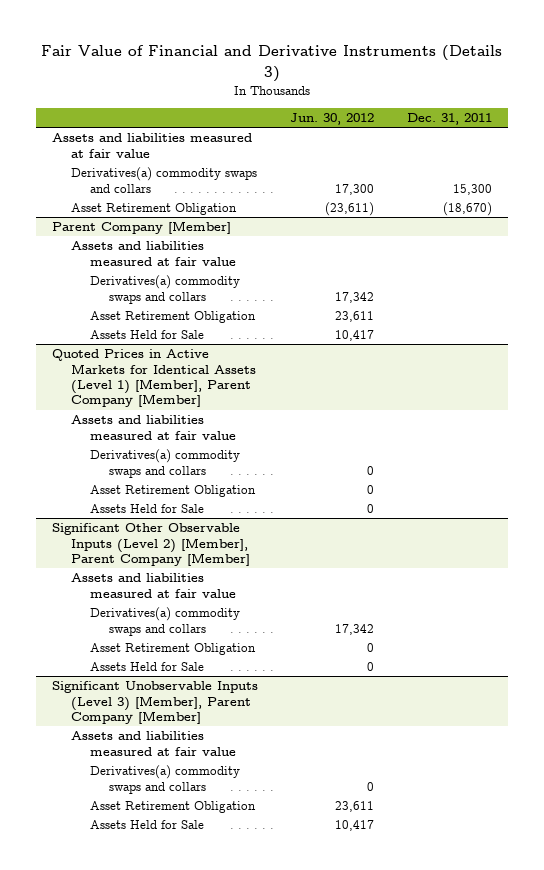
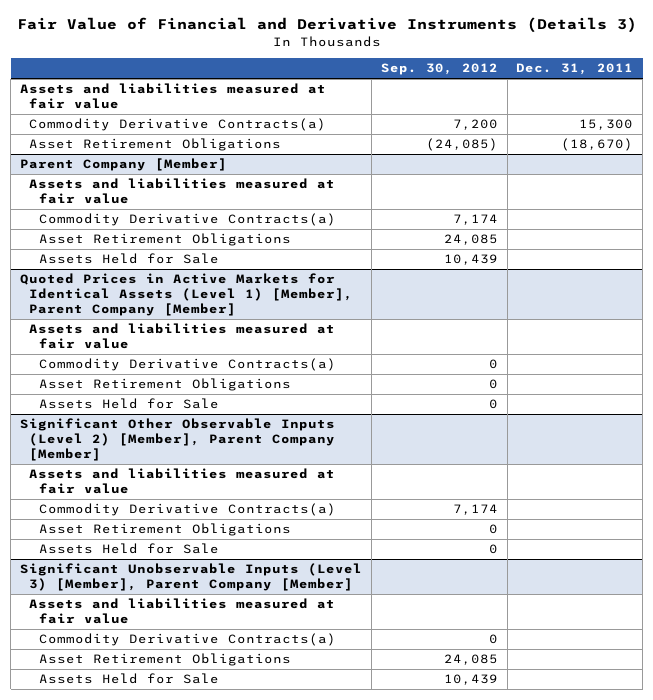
- | Jun. 30, 2012 | Dec. 31, 2011
+ | Sep. 30, 2012 | Dec. 31, 2011
- Derivatives(a) commodity swaps and collars | 17,300 | 15,300
- Asset Retirement Obligation | (23,611) | (18,670)
+ Commodity Derivative Contracts(a) | 7,200 | 15,300
+ Asset Retirement Obligations | (24,085) | (18,670)
@ Parent Company [Member]
- Derivatives(a) commodity swaps and collars | 17,342 |
- Asset Retirement Obligation | 23,611 |
+ Commodity Derivative Contracts(a) | 7,174 |
+ Asset Retirement Obligations | 24,085 |
@ Quoted Prices in Active Markets for Identical Assets (Level 1) [Member], Parent Company [Member]
- Derivatives(a) commodity swaps and collars | 0 |
- Asset Retirement Obligation | 0 |
+ Commodity Derivative Contracts(a) | 0 |
+ Asset Retirement Obligations | 0 |
@ Significant Other Observable Inputs (Level 2) [Member], Parent Company [Member]
- Derivatives(a) commodity swaps and collars | 17,342 |
- Asset Retirement Obligation | 0 |
+ Commodity Derivative Contracts(a) | 7,174 |
+ Asset Retirement Obligations | 0 |
@ Significant Unobservable Inputs (Level 3) [Member], Parent Company [Member]
- Derivatives(a) commodity swaps and collars | 0 |
- Asset Retirement Obligation | 23,611 |
+ Commodity Derivative Contracts(a) | 0 |
+ Asset Retirement Obligations | 24,085 |

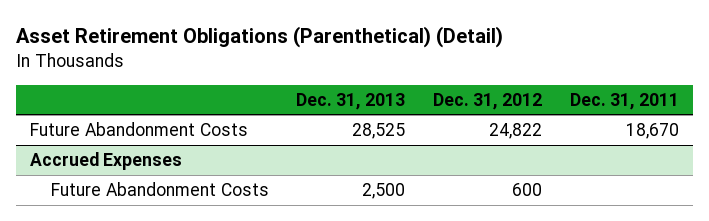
- Fair Value of Financial and Derivative Instruments (Details 3)
+ Asset Retirement Obligations (Parenthetical) (Detail)
- | Sep. 30, 2012 | Dec. 31, 2011
+ | Dec. 31, 2013 | Dec. 31, 2012 | Dec. 31, 2011
- Assets and liabilities measured at fair value
- Commodity Derivative Contracts(a) | 7,200 | 15,300
- Asset Retirement Obligations | (24,085) | (18,670)
- Parent Company [Member]
- Assets and liabilities measured at fair value
- Commodity Derivative Contracts(a) | 7,174 |
- Asset Retirement Obligations | 24,085 |
- Assets Held for Sale | 10,439 |
- Quoted Prices in Active Markets for Identical Assets (Level 1) [Member], Parent Company [Member]
- Assets and liabilities measured at fair value
- Commodity Derivative Contracts(a) | 0 |
- Asset Retirement Obligations | 0 |
- Assets Held for Sale | 0 |
- Significant Other Observable Inputs (Level 2) [Member], Parent Company [Member]
- Assets and liabilities measured at fair value
- Commodity Derivative Contracts(a) | 7,174 |
- Asset Retirement Obligations | 0 |
- Assets Held for Sale | 0 |
- Significant Unobservable Inputs (Level 3) [Member], Parent Company [Member]
- Assets and liabilities measured at fair value
- Commodity Derivative Contracts(a) | 0 |
- Asset Retirement Obligations | 24,085 |
- Assets Held for Sale | 10,439 |
+ Future Abandonment Costs | 28,525 | 24,822 | 18,670
+ Accrued Expenses
+ Future Abandonment Costs | 2,500 | 600 |

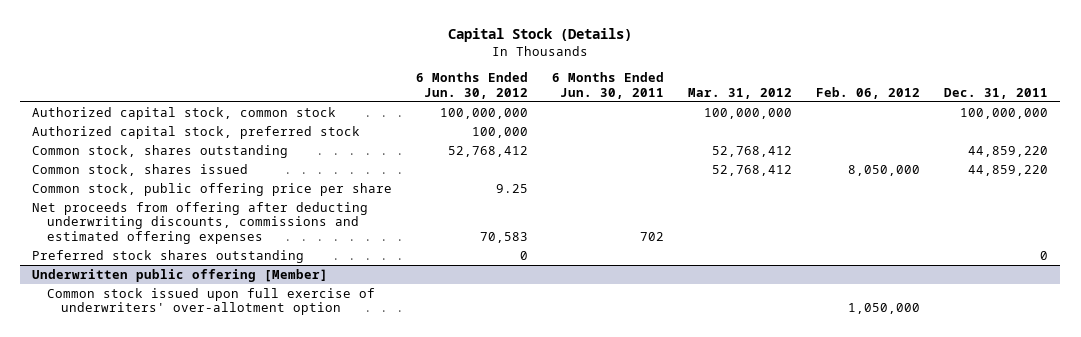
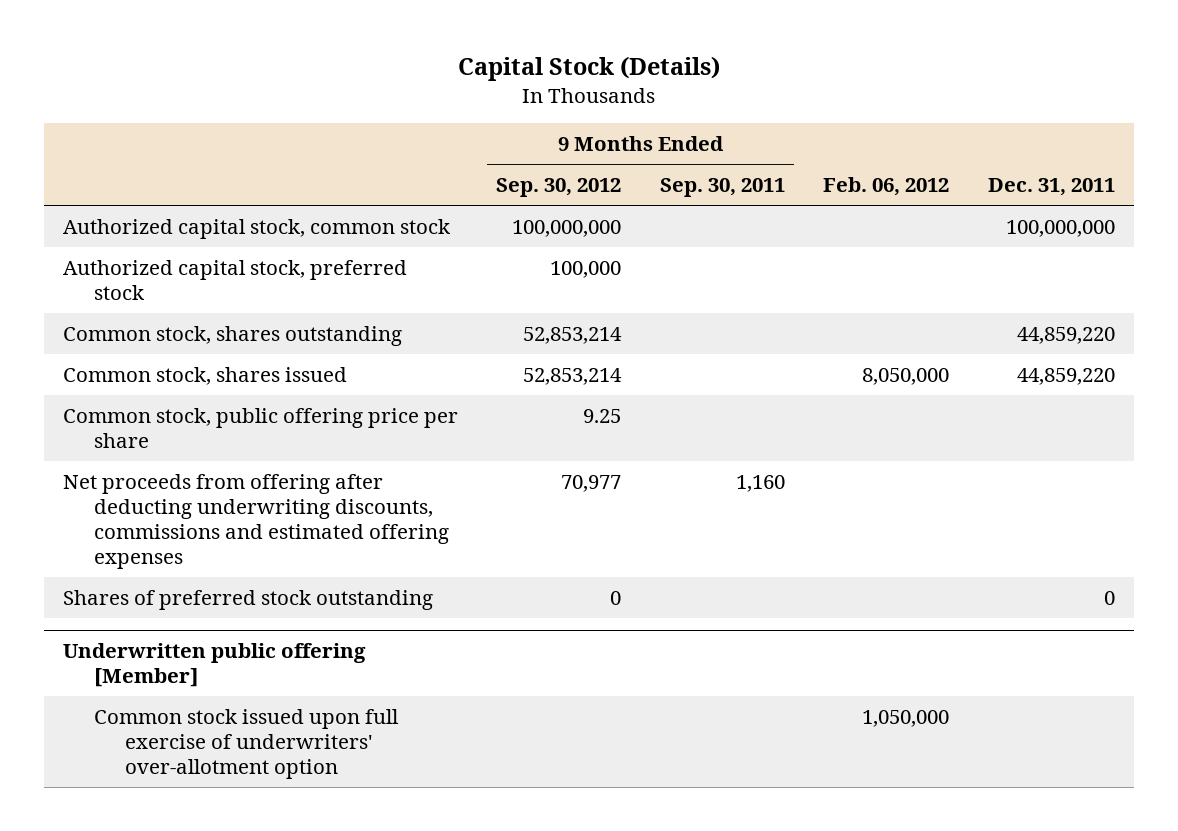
- | 6 Months Ended Jun. 30, 2012 | 6 Months Ended Jun. 30, 2011 | Mar. 31, 2012 | Feb. 06, 2012 | Dec. 31, 2011
+ | 9 Months Ended Sep. 30, 2012 | 9 Months Ended Sep. 30, 2011 | Feb. 06, 2012 | Dec. 31, 2011
- Preferred stock shares outstanding | 0 | | | | 0
+ Shares of preferred stock outstanding | 0 | | | 0

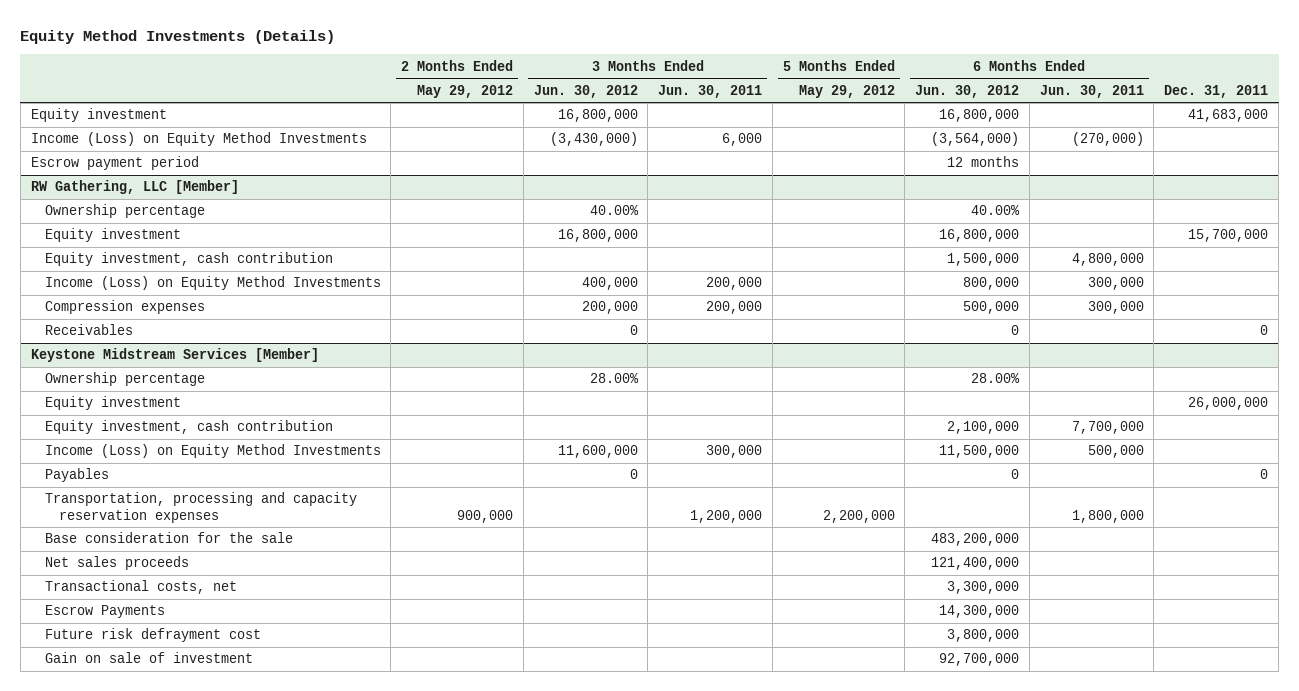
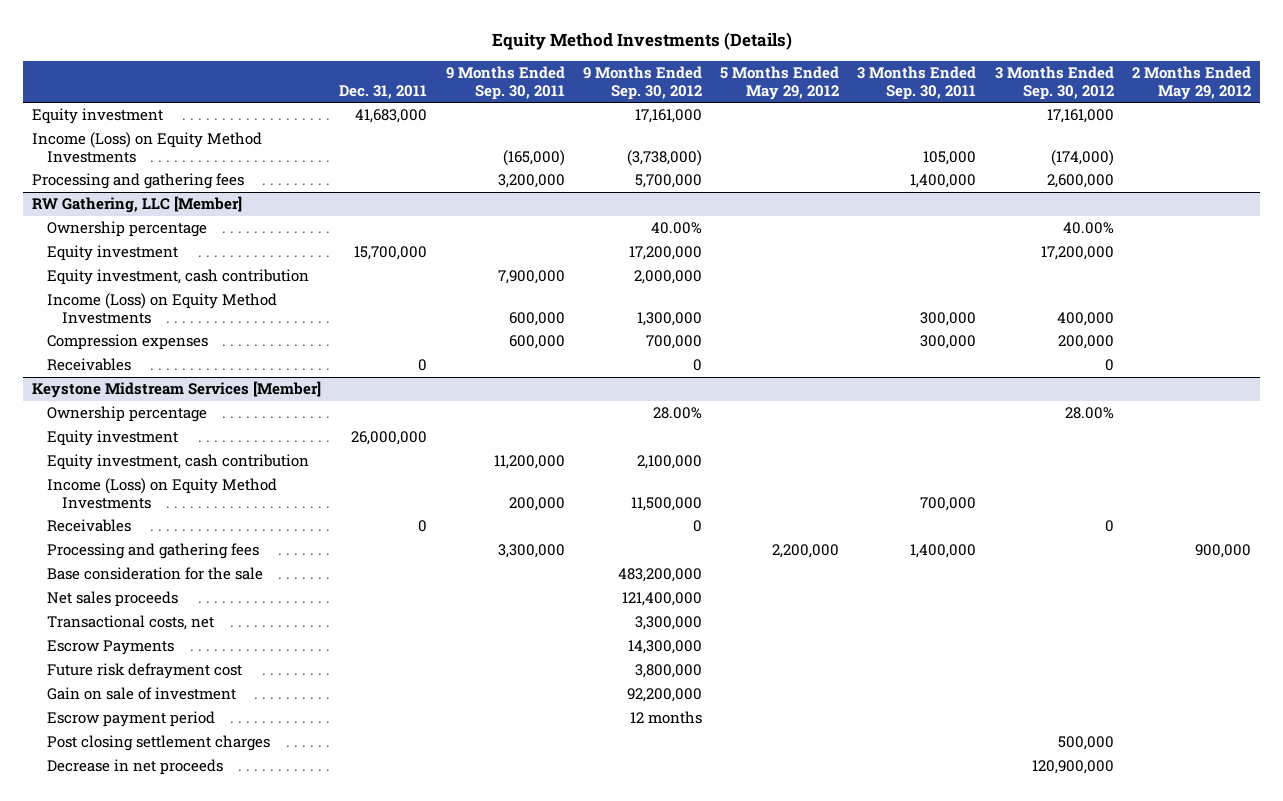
- | 2 Months Ended May 29, 2012 | 3 Months Ended Jun. 30, 2012 | 3 Months Ended Jun. 30, 2011 | 5 Months Ended May 29, 2012 | 6 Months Ended Jun. 30, 2012 | 6 Months Ended Jun. 30, 2011 | Dec. 31, 2011
+ | Dec. 31, 2011 | 9 Months Ended Sep. 30, 2011 | 9 Months Ended Sep. 30, 2012 | 5 Months Ended May 29, 2012 | 3 Months Ended Sep. 30, 2011 | 3 Months Ended Sep. 30, 2012 | 2 Months Ended May 29, 2012
- Escrow payment period | | | | | 12 months | |
+ Processing and gathering fees | | 3,200,000 | 5,700,000 | | 1,400,000 | 2,600,000 |
@ Keystone Midstream Services [Member]
- Payables | | 0 | | | 0 | | 0
- Transportation, processing and capacity reservation expenses | 900,000 | | 1,200,000 | 2,200,000 | | 1,800,000 |
+ Receivables | 0 | | 0 | | | 0 |
+ Processing and gathering fees | | 3,300,000 | | 2,200,000 | 1,400,000 | | 900,000
+ Escrow payment period | | | 12 months | | | |
+ Post closing settlement charges | | | | | | 500,000 |
+ Decrease in net proceeds | | | | | | 120,900,000 |

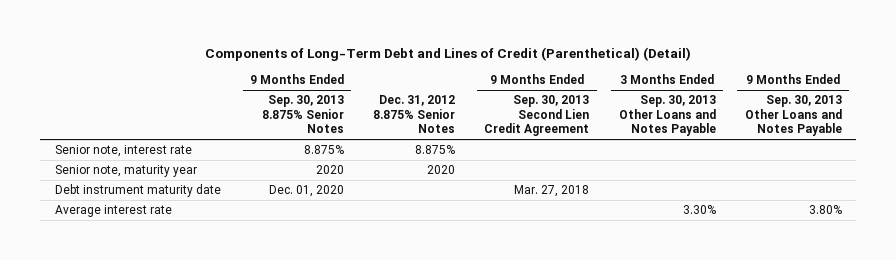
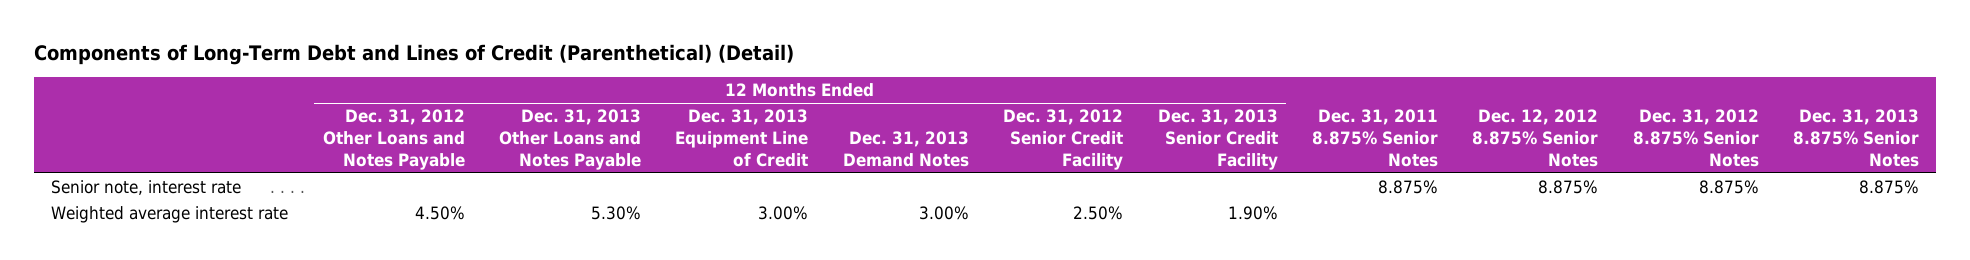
- | 9 Months Ended Sep. 30, 2013 8.875% Senior Notes | Dec. 31, 2012 8.875% Senior Notes | 9 Months Ended Sep. 30, 2013 Second Lien Credit Agreement | 3 Months Ended Sep. 30, 2013 Other Loans and Notes Payable | 9 Months Ended Sep. 30, 2013 Other Loans and Notes Payable
+ | 12 Months Ended Dec. 31, 2012 Other Loans and Notes Payable | 12 Months Ended Dec. 31, 2013 Other Loans and Notes Payable | 12 Months Ended Dec. 31, 2013 Equipment Line of Credit | 12 Months Ended Dec. 31, 2013 Demand Notes | 12 Months Ended Dec. 31, 2012 Senior Credit Facility | 12 Months Ended Dec. 31, 2013 Senior Credit Facility | Dec. 31, 2011 8.875% Senior Notes | Dec. 12, 2012 8.875% Senior Notes | Dec. 31, 2012 8.875% Senior Notes | Dec. 31, 2013 8.875% Senior Notes
- Senior note, maturity year | 2020 | 2020 | | |
- Debt instrument maturity date | Dec. 01, 2020 | | Mar. 27, 2018 | |
- Average interest rate | | | | 3.30% | 3.80%
+ Weighted average interest rate | 4.50% | 5.30% | 3.00% | 3.00% | 2.50% | 1.90% | | | |

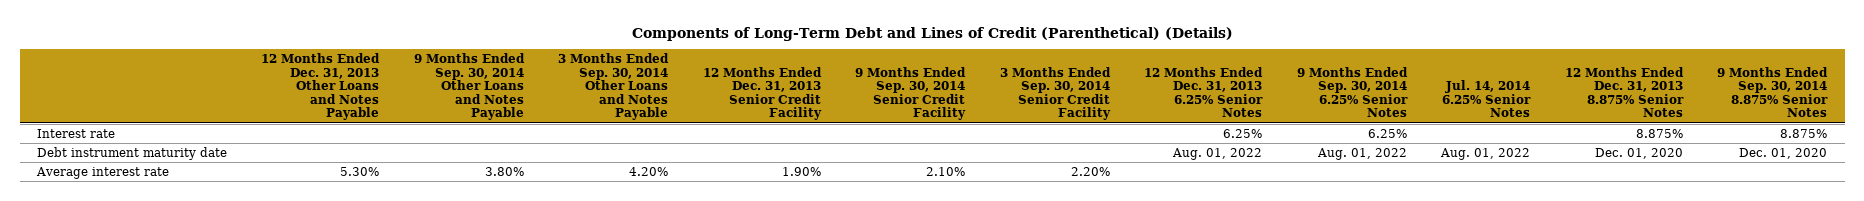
- Components of Long-Term Debt and Lines of Credit (Parenthetical) (Detail)
+ Components of Long-Term Debt and Lines of Credit (Parenthetical) (Details)
- | 12 Months Ended Dec. 31, 2012 Other Loans and Notes Payable | 12 Months Ended Dec. 31, 2013 Other Loans and Notes Payable | 12 Months Ended Dec. 31, 2013 Equipment Line of Credit | 12 Months Ended Dec. 31, 2013 Demand Notes | 12 Months Ended Dec. 31, 2012 Senior Credit Facility | 12 Months Ended Dec. 31, 2013 Senior Credit Facility | Dec. 31, 2011 8.875% Senior Notes | Dec. 12, 2012 8.875% Senior Notes | Dec. 31, 2012 8.875% Senior Notes | Dec. 31, 2013 8.875% Senior Notes
+ | 12 Months Ended Dec. 31, 2013 Other Loans and Notes Payable | 9 Months Ended Sep. 30, 2014 Other Loans and Notes Payable | 3 Months Ended Sep. 30, 2014 Other Loans and Notes Payable | 12 Months Ended Dec. 31, 2013 Senior Credit Facility | 9 Months Ended Sep. 30, 2014 Senior Credit Facility | 3 Months Ended Sep. 30, 2014 Senior Credit Facility | 12 Months Ended Dec. 31, 2013 6.25% Senior Notes | 9 Months Ended Sep. 30, 2014 6.25% Senior Notes | Jul. 14, 2014 6.25% Senior Notes | 12 Months Ended Dec. 31, 2013 8.875% Senior Notes | 9 Months Ended Sep. 30, 2014 8.875% Senior Notes
- Senior note, interest rate | | | | | | | 8.875% | 8.875% | 8.875% | 8.875%
- Weighted average interest rate | 4.50% | 5.30% | 3.00% | 3.00% | 2.50% | 1.90% | | | |
+ Interest rate | | | | | | | 6.25% | 6.25% | | 8.875% | 8.875%
+ Debt instrument maturity date | | | | | | | Aug. 01, 2022 | Aug. 01, 2022 | Aug. 01, 2022 | Dec. 01, 2020 | Dec. 01, 2020
+ Average interest rate | 5.30% | 3.80% | 4.20% | 1.90% | 2.10% | 2.20% | | | | |

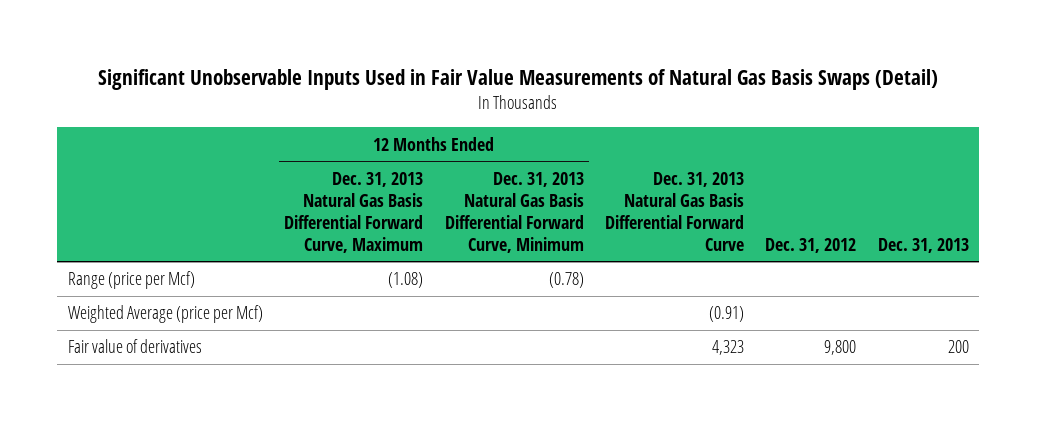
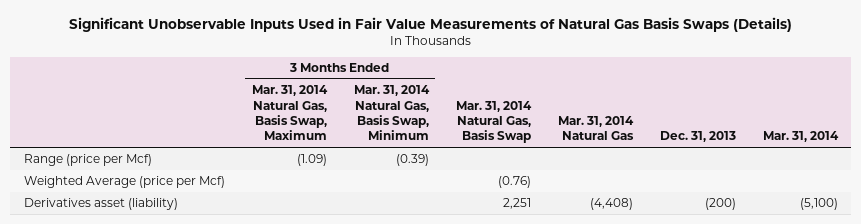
- Significant Unobservable Inputs Used in Fair Value Measurements of Natural Gas Basis Swaps (Detail)
+ Significant Unobservable Inputs Used in Fair Value Measurements of Natural Gas Basis Swaps (Details)
- | 12 Months Ended Dec. 31, 2013 Natural Gas Basis Differential Forward Curve, Maximum | 12 Months Ended Dec. 31, 2013 Natural Gas Basis Differential Forward Curve, Minimum | Dec. 31, 2013 Natural Gas Basis Differential Forward Curve | Dec. 31, 2012 | Dec. 31, 2013
+ | 3 Months Ended Mar. 31, 2014 Natural Gas, Basis Swap, Maximum | 3 Months Ended Mar. 31, 2014 Natural Gas, Basis Swap, Minimum | Mar. 31, 2014 Natural Gas, Basis Swap | Mar. 31, 2014 Natural Gas | Dec. 31, 2013 | Mar. 31, 2014
- Fair value of derivatives | | | 4,323 | 9,800 | 200
+ Derivatives asset (liability) | | | 2,251 | (4,408) | (200) | (5,100)

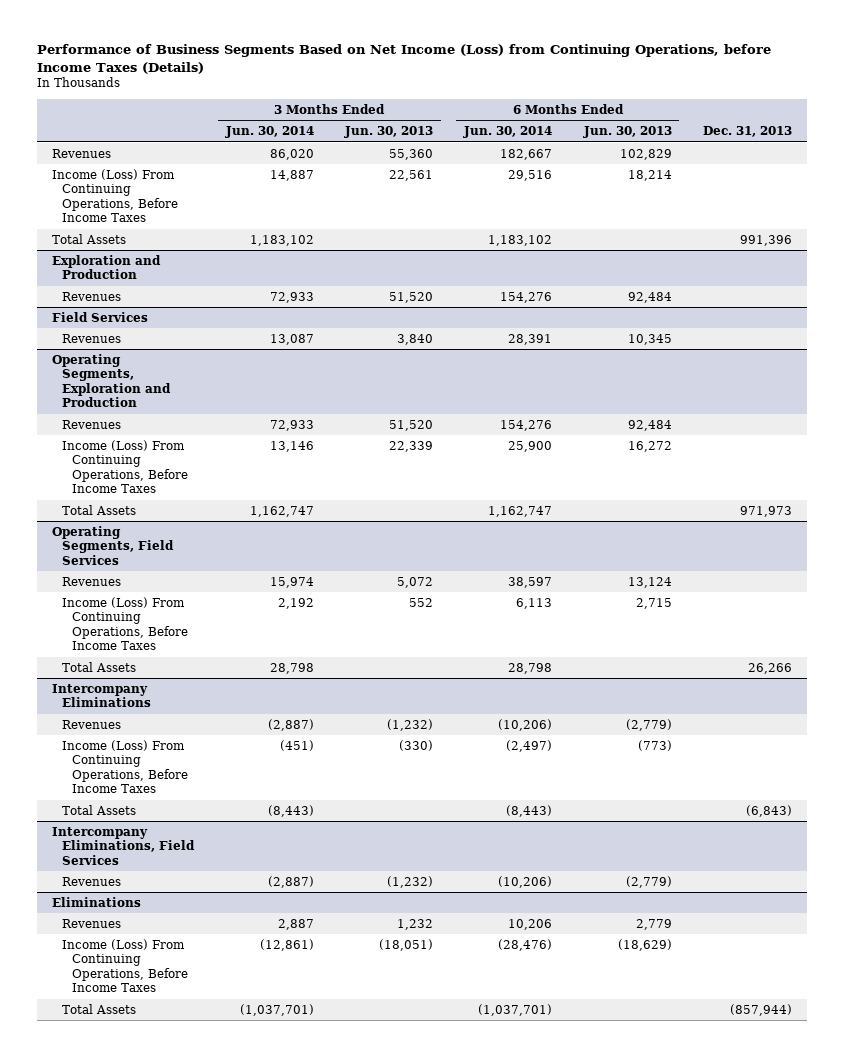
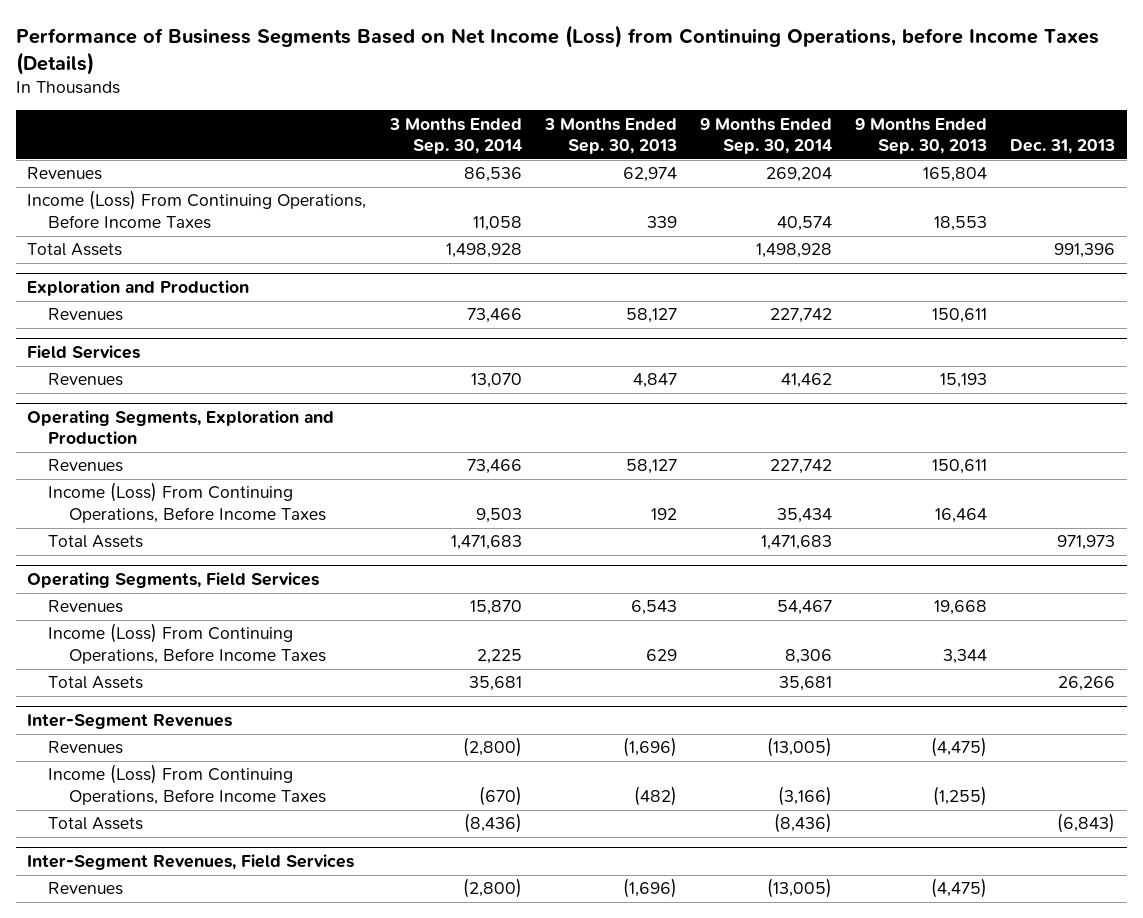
- | 3 Months Ended Jun. 30, 2014 | 3 Months Ended Jun. 30, 2013 | 6 Months Ended Jun. 30, 2014 | 6 Months Ended Jun. 30, 2013 | Dec. 31, 2013
+ | 3 Months Ended Sep. 30, 2014 | 3 Months Ended Sep. 30, 2013 | 9 Months Ended Sep. 30, 2014 | 9 Months Ended Sep. 30, 2013 | Dec. 31, 2013
- Intercompany Eliminations
+ Inter-Segment Revenues
- Intercompany Eliminations, Field Services
- Revenues | (2,887) | (1,232) | (10,206) | (2,779) |
- Eliminations
- Revenues | 2,887 | 1,232 | 10,206 | 2,779 |
- Income (Loss) From Continuing Operations, Before Income Taxes | (12,861) | (18,051) | (28,476) | (18,629) |
- Total Assets | (1,037,701) | | (1,037,701) | | (857,944)
+ Inter-Segment Revenues, Field Services
+ Revenues | (2,800) | (1,696) | (13,005) | (4,475) |

